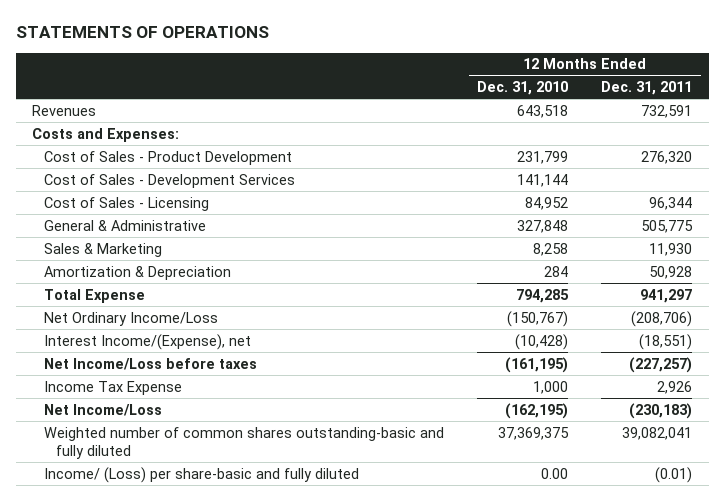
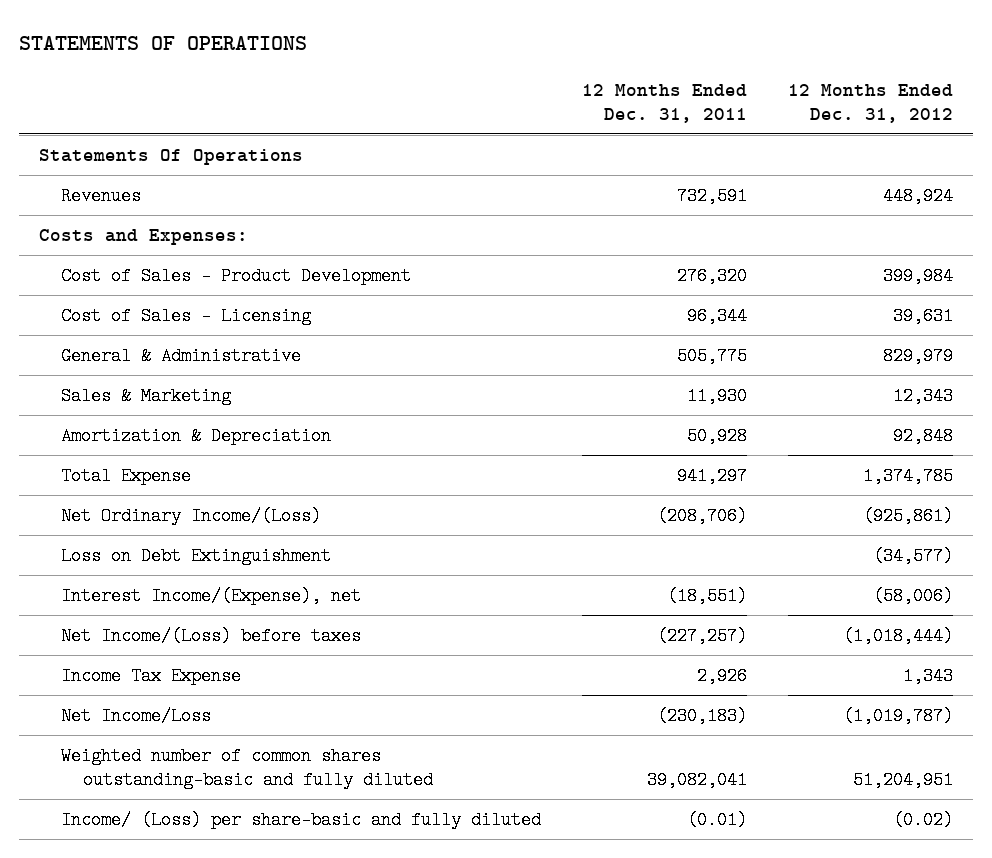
- | 12 Months Ended Dec. 31, 2010 | 12 Months Ended Dec. 31, 2011
+ | 12 Months Ended Dec. 31, 2011 | 12 Months Ended Dec. 31, 2012
+ Statements Of Operations
- Cost of Sales - Development Services | 141,144 |
- Net Ordinary Income/Loss | (150,767) | (208,706)
+ Net Ordinary Income/(Loss) | (208,706) | (925,861)
+ Loss on Debt Extinguishment | | (34,577)
- Net Income/Loss before taxes | (161,195) | (227,257)
+ Net Income/(Loss) before taxes | (227,257) | (1,018,444)

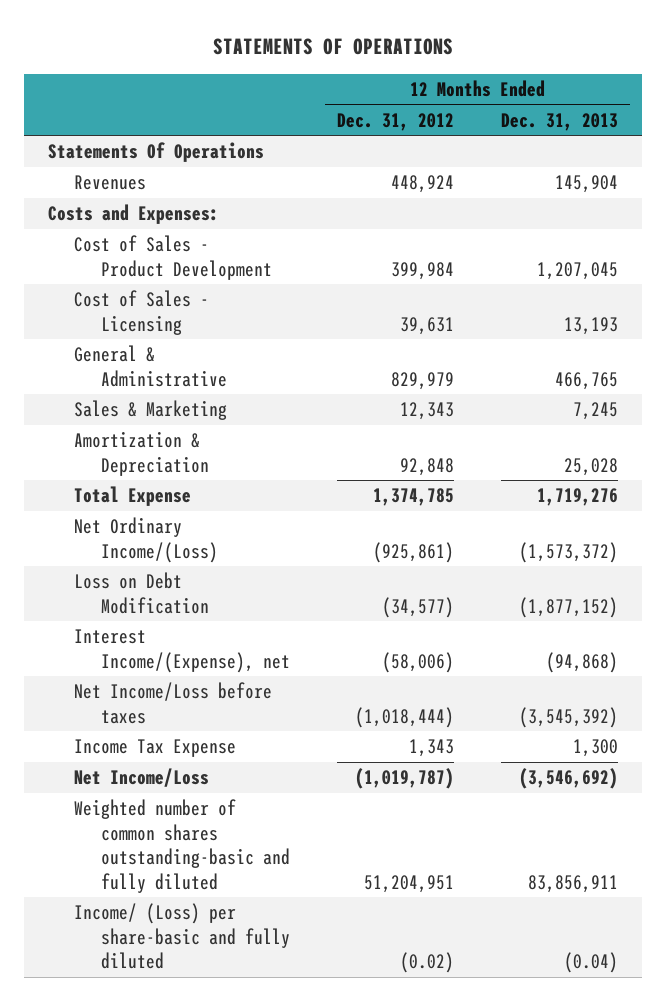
- | 12 Months Ended Dec. 31, 2011 | 12 Months Ended Dec. 31, 2012
+ | 12 Months Ended Dec. 31, 2012 | 12 Months Ended Dec. 31, 2013
- Loss on Debt Extinguishment | | (34,577)
+ Loss on Debt Modification | (34,577) | (1,877,152)
- Net Income/(Loss) before taxes | (227,257) | (1,018,444)
+ Net Income/Loss before taxes | (1,018,444) | (3,545,392)

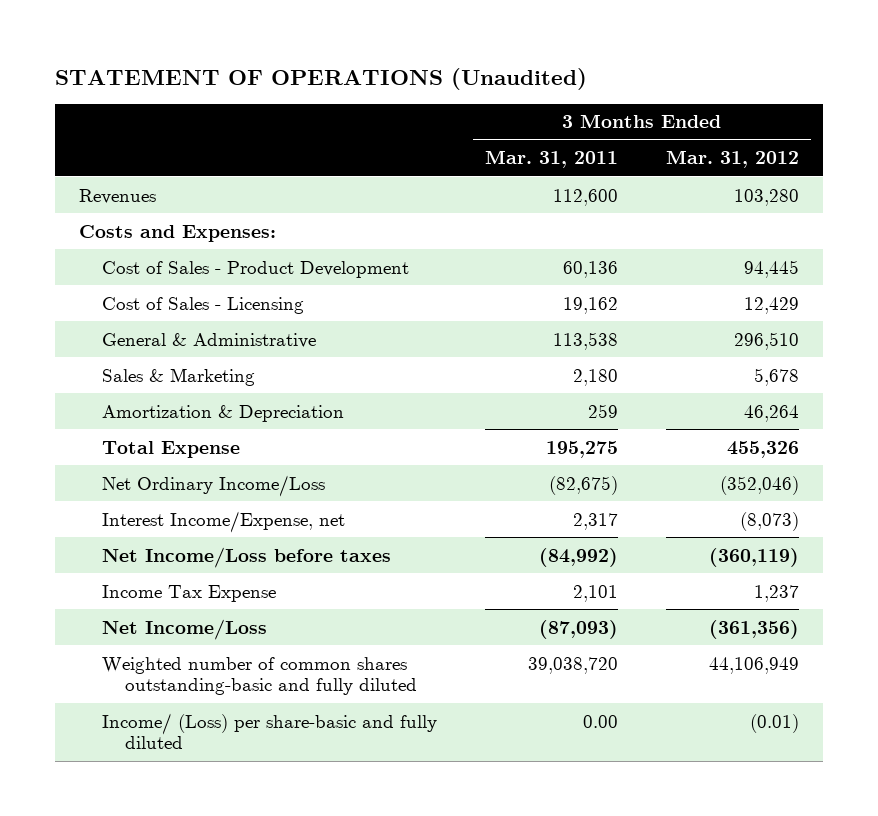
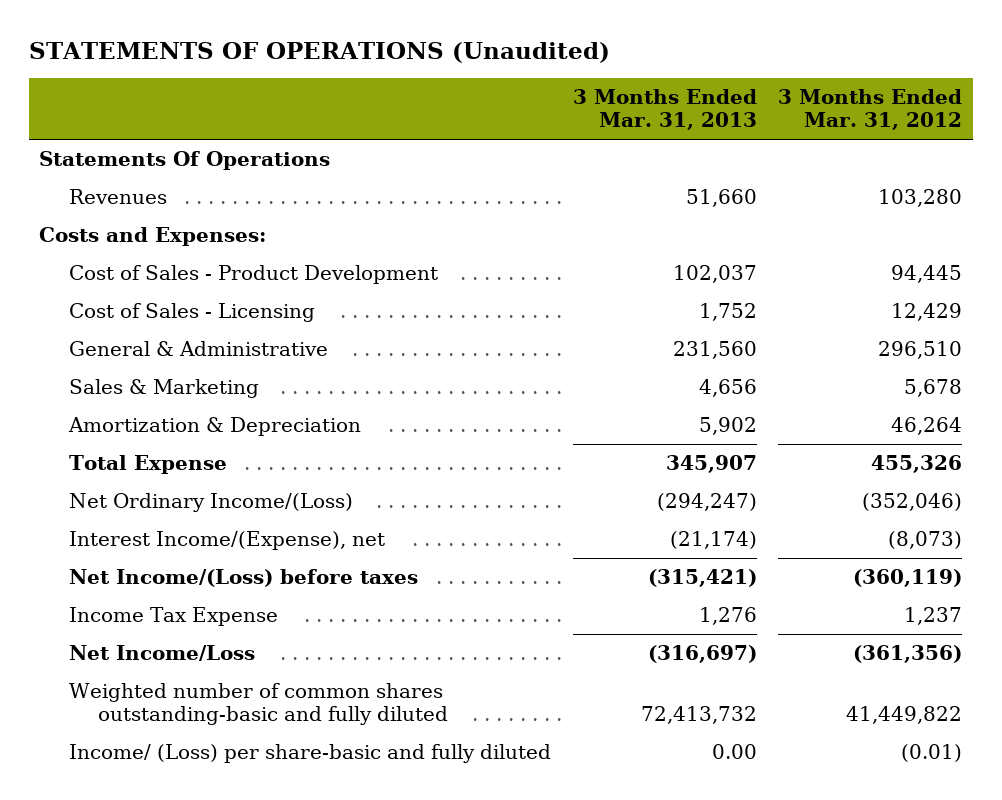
- STATEMENT OF OPERATIONS (Unaudited)
+ STATEMENTS OF OPERATIONS (Unaudited)
- | 3 Months Ended Mar. 31, 2011 | 3 Months Ended Mar. 31, 2012
+ | 3 Months Ended Mar. 31, 2013 | 3 Months Ended Mar. 31, 2012
+ Statements Of Operations
- Net Ordinary Income/Loss | (82,675) | (352,046)
- Interest Income/Expense, net | 2,317 | (8,073)
- Net Income/Loss before taxes | (84,992) | (360,119)
+ Net Ordinary Income/(Loss) | (294,247) | (352,046)
+ Interest Income/(Expense), net | (21,174) | (8,073)
+ Net Income/(Loss) before taxes | (315,421) | (360,119)
- Weighted number of common shares outstanding-basic and fully diluted | 39,038,720 | 44,106,949
+ Weighted number of common shares outstanding-basic and fully diluted | 72,413,732 | 41,449,822

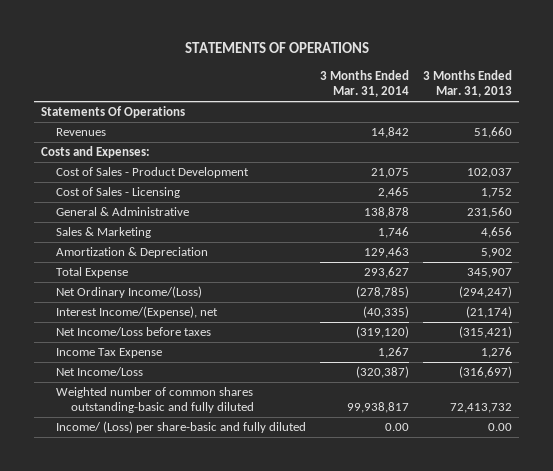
- STATEMENTS OF OPERATIONS (Unaudited)
+ STATEMENTS OF OPERATIONS
- | 3 Months Ended Mar. 31, 2013 | 3 Months Ended Mar. 31, 2012
+ | 3 Months Ended Mar. 31, 2014 | 3 Months Ended Mar. 31, 2013
- Net Income/(Loss) before taxes | (315,421) | (360,119)
+ Net Income/Loss before taxes | (319,120) | (315,421)

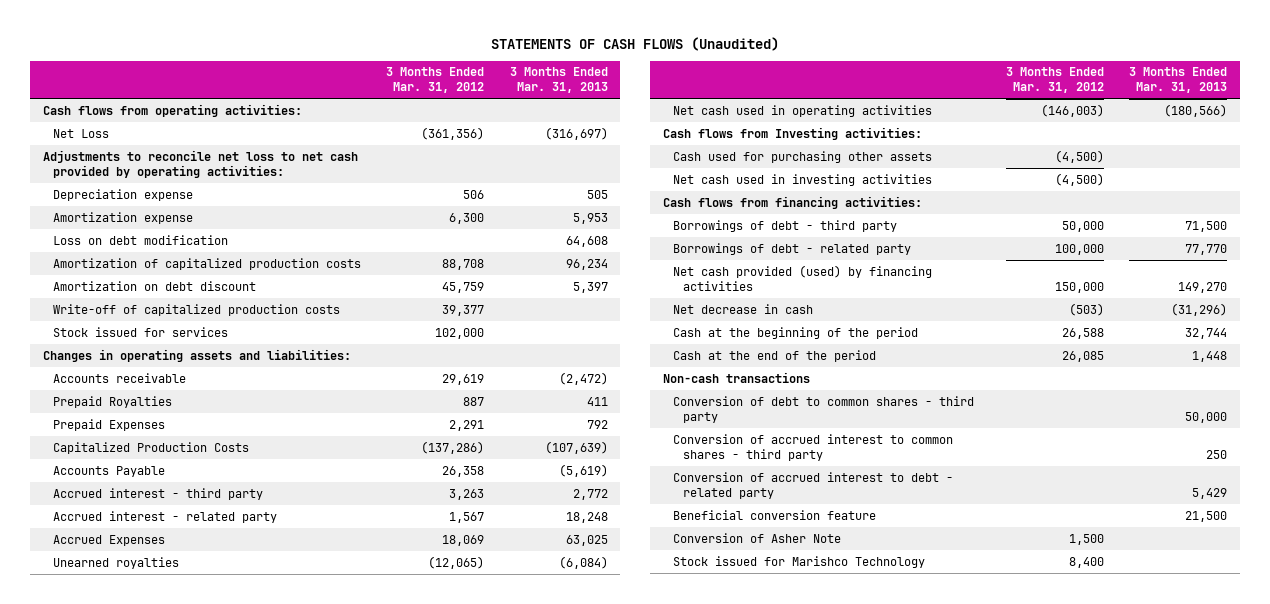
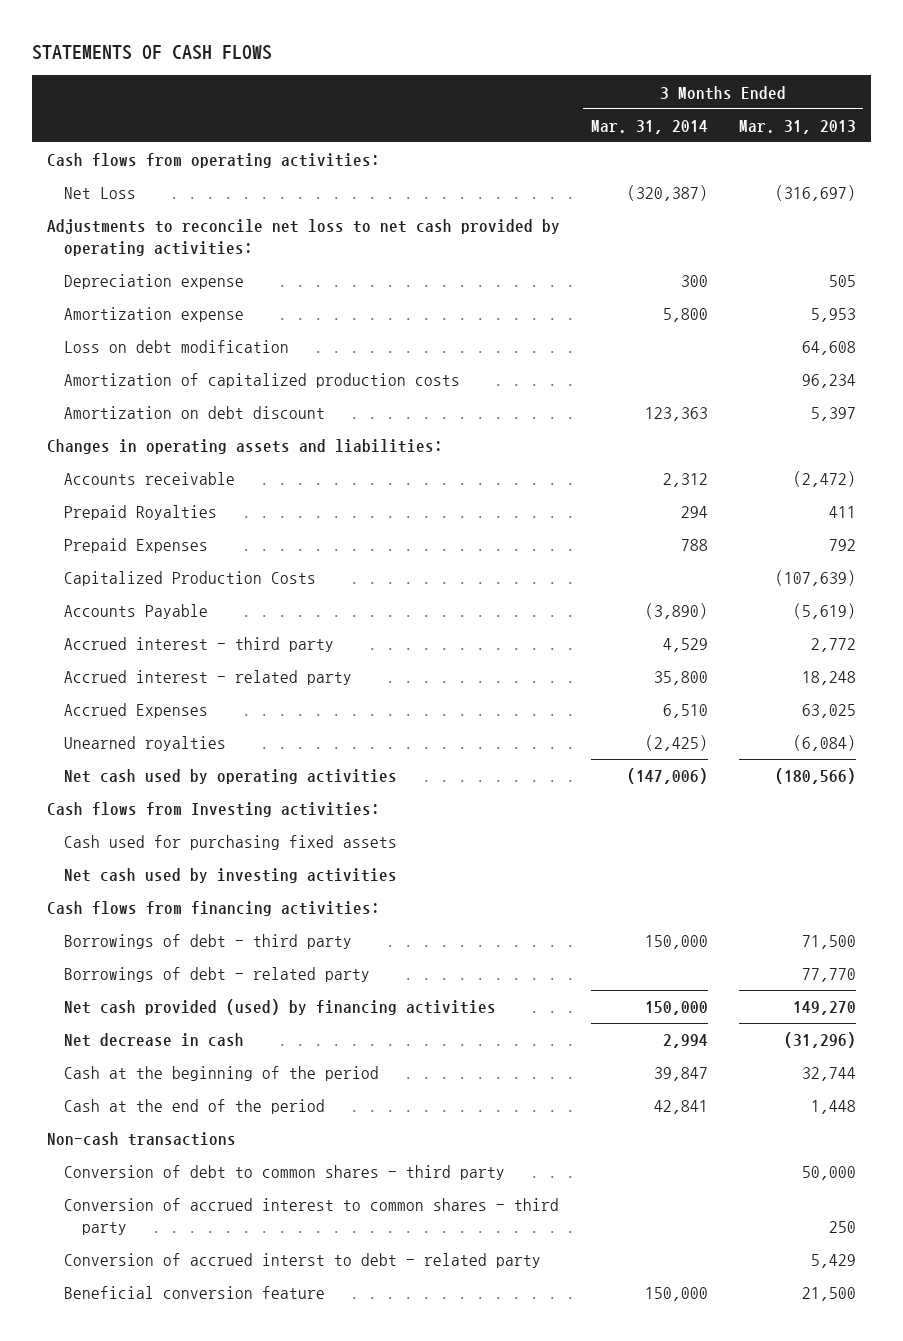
- STATEMENTS OF CASH FLOWS (Unaudited)
+ STATEMENTS OF CASH FLOWS
- | 3 Months Ended Mar. 31, 2012 | 3 Months Ended Mar. 31, 2013
+ | 3 Months Ended Mar. 31, 2014 | 3 Months Ended Mar. 31, 2013
- Write-off of capitalized production costs | 39,377 |
- Stock issued for services | 102,000 |
- Net cash used in operating activities | (146,003) | (180,566)
+ Net cash used by operating activities | (147,006) | (180,566)
- Cash used for purchasing other assets | (4,500) |
- Net cash used in investing activities | (4,500) |
+ Cash used for purchasing fixed assets
+ Net cash used by investing activities
- Conversion of accrued interest to debt - related party | | 5,429
+ Conversion of accrued interst to debt - related party | | 5,429
- Conversion of Asher Note | 1,500 |
- Stock issued for Marishco Technology | 8,400 |

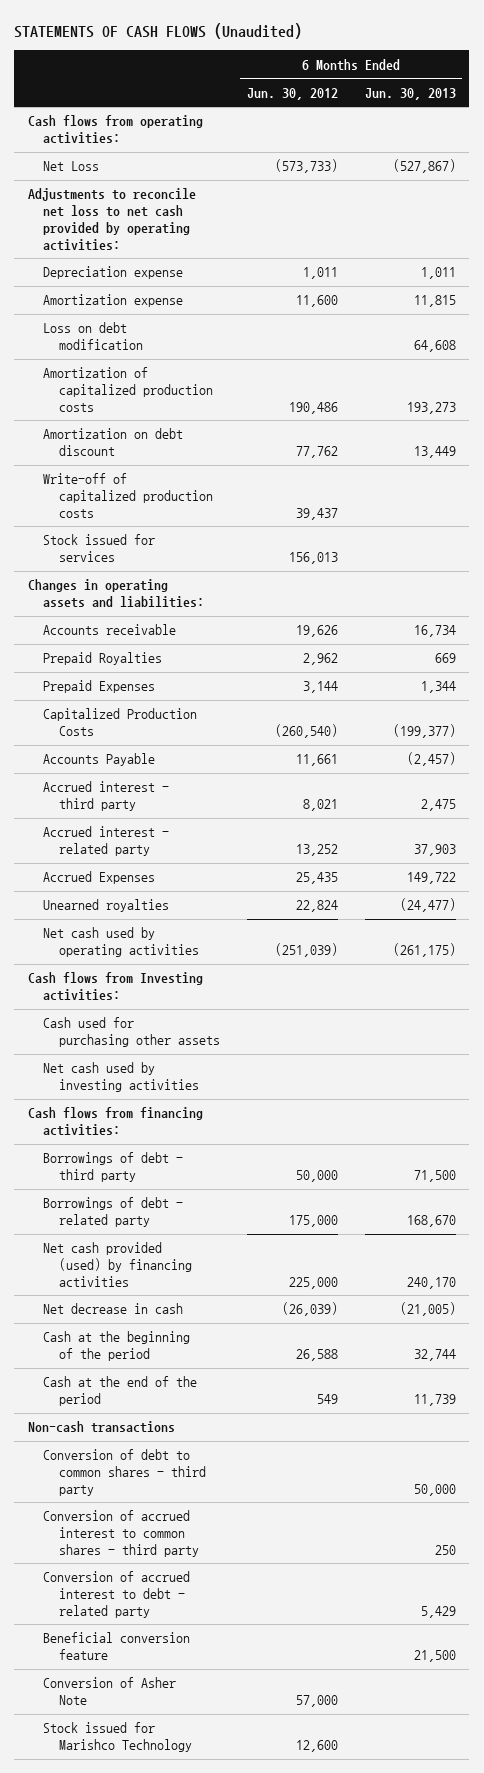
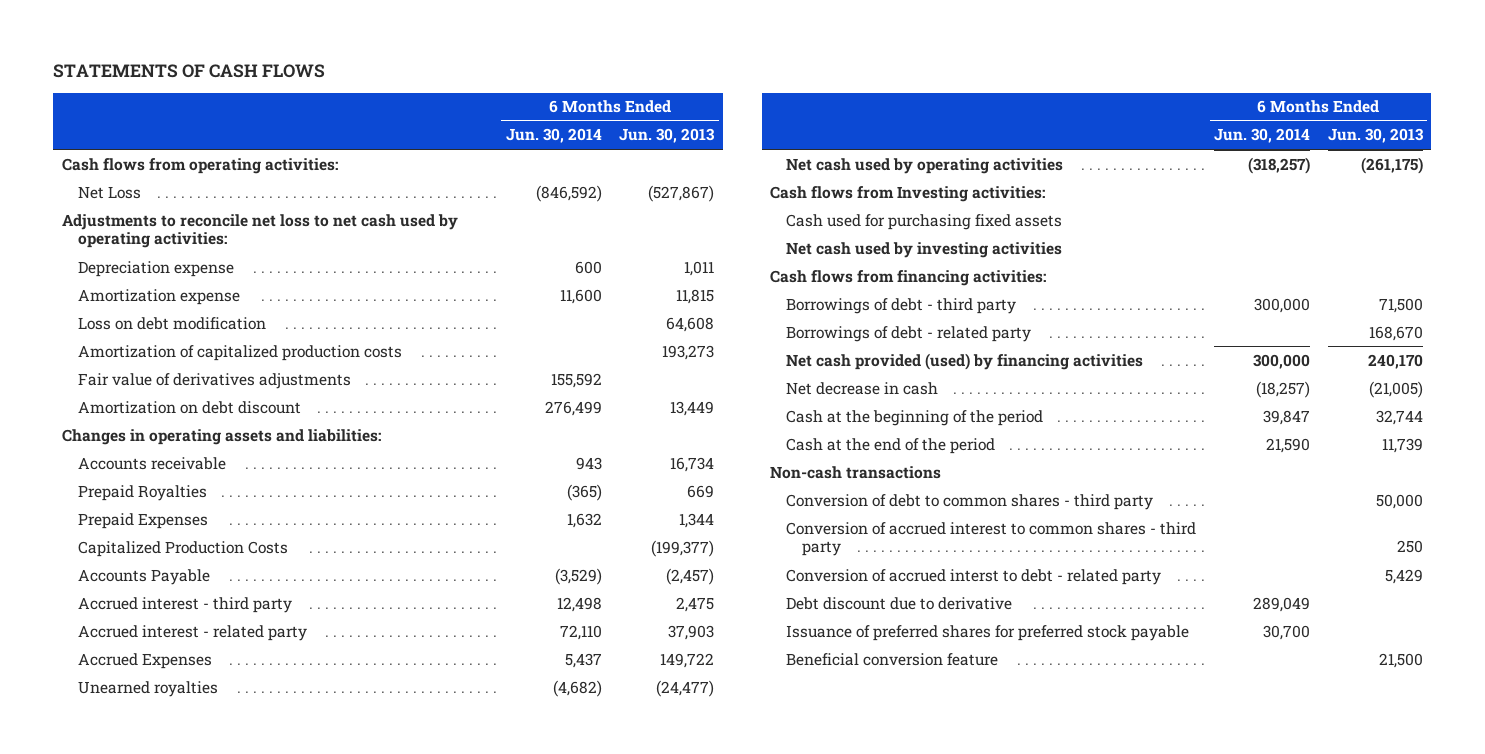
- STATEMENTS OF CASH FLOWS (Unaudited)
+ STATEMENTS OF CASH FLOWS
- | 6 Months Ended Jun. 30, 2012 | 6 Months Ended Jun. 30, 2013
+ | 6 Months Ended Jun. 30, 2014 | 6 Months Ended Jun. 30, 2013
- Adjustments to reconcile net loss to net cash provided by operating activities:
+ Adjustments to reconcile net loss to net cash used by operating activities:
+ Fair value of derivatives adjustments | 155,592 |
- Write-off of capitalized production costs | 39,437 |
- Stock issued for services | 156,013 |
- Cash used for purchasing other assets
+ Cash used for purchasing fixed assets
- Conversion of accrued interest to debt - related party | | 5,429
+ Conversion of accrued interst to debt - related party | | 5,429
+ Debt discount due to derivative | 289,049 |
+ Issuance of preferred shares for preferred stock payable | 30,700 |
- Conversion of Asher Note | 57,000 |
- Stock issued for Marishco Technology | 12,600 |

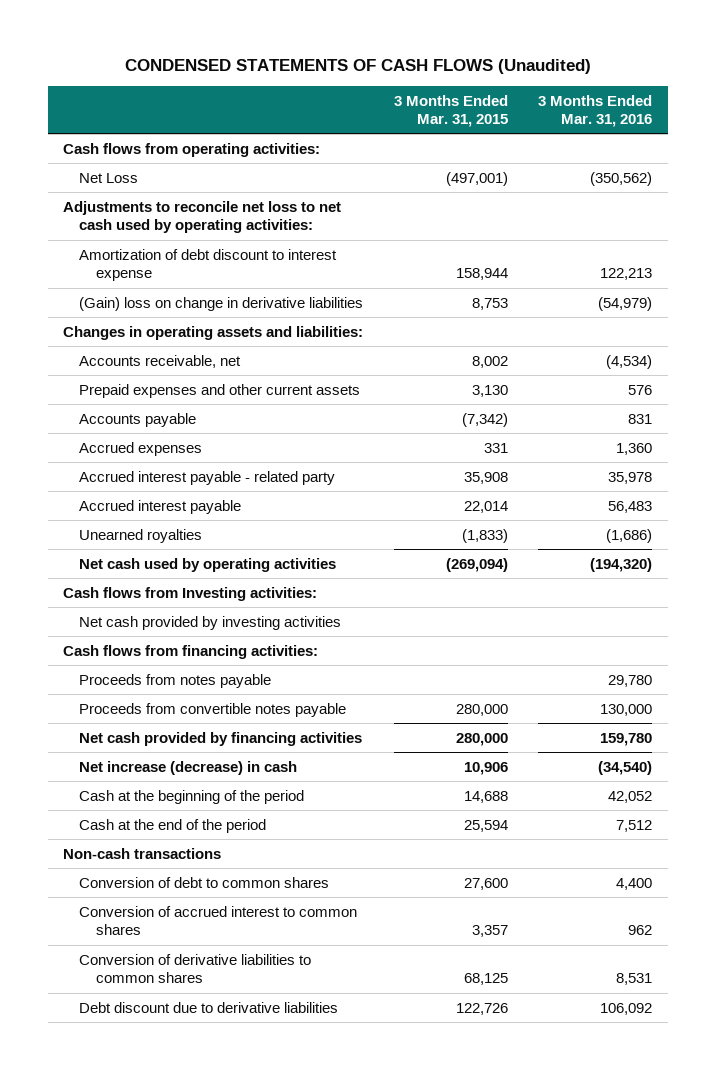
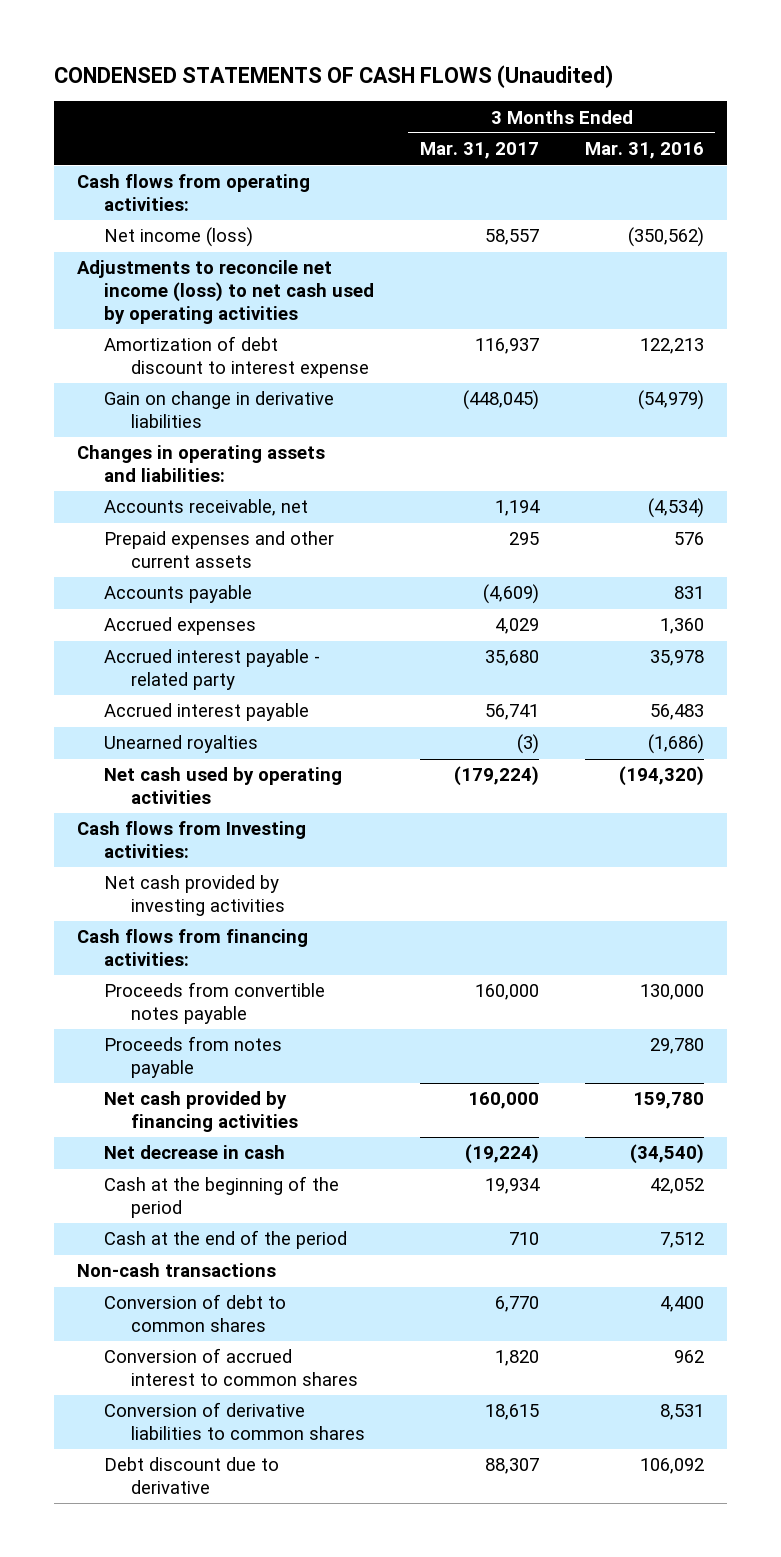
- | 3 Months Ended Mar. 31, 2015 | 3 Months Ended Mar. 31, 2016
+ | 3 Months Ended Mar. 31, 2017 | 3 Months Ended Mar. 31, 2016
- Net Loss | (497,001) | (350,562)
- Adjustments to reconcile net loss to net cash used by operating activities:
+ Net income (loss) | 58,557 | (350,562)
+ Adjustments to reconcile net income (loss) to net cash used by operating activities
- (Gain) loss on change in derivative liabilities | 8,753 | (54,979)
+ Gain on change in derivative liabilities | (448,045) | (54,979)
moved down: Proceeds from notes payable | | 29,780
- Net increase (decrease) in cash | 10,906 | (34,540)
+ Net decrease in cash | (19,224) | (34,540)
- Debt discount due to derivative liabilities | 122,726 | 106,092
+ Debt discount due to derivative | 88,307 | 106,092

